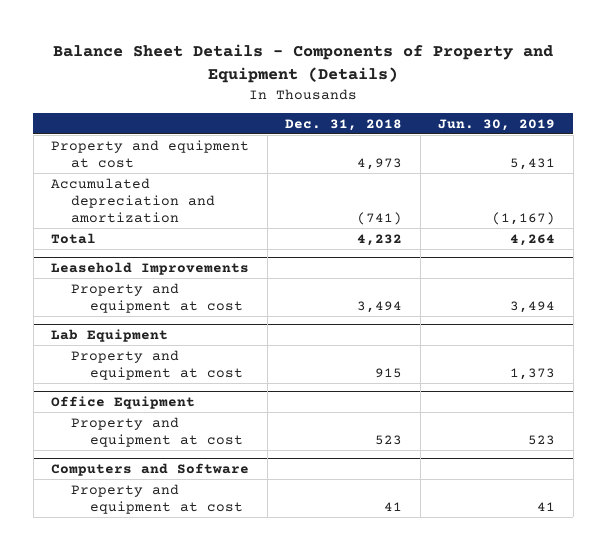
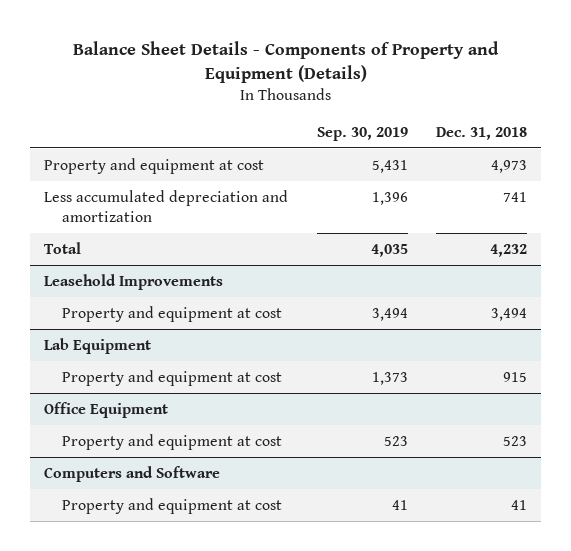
- | Dec. 31, 2018 | Jun. 30, 2019
+ | Sep. 30, 2019 | Dec. 31, 2018
- Accumulated depreciation and amortization | (741) | (1,167)
+ Less accumulated depreciation and amortization | 1,396 | 741

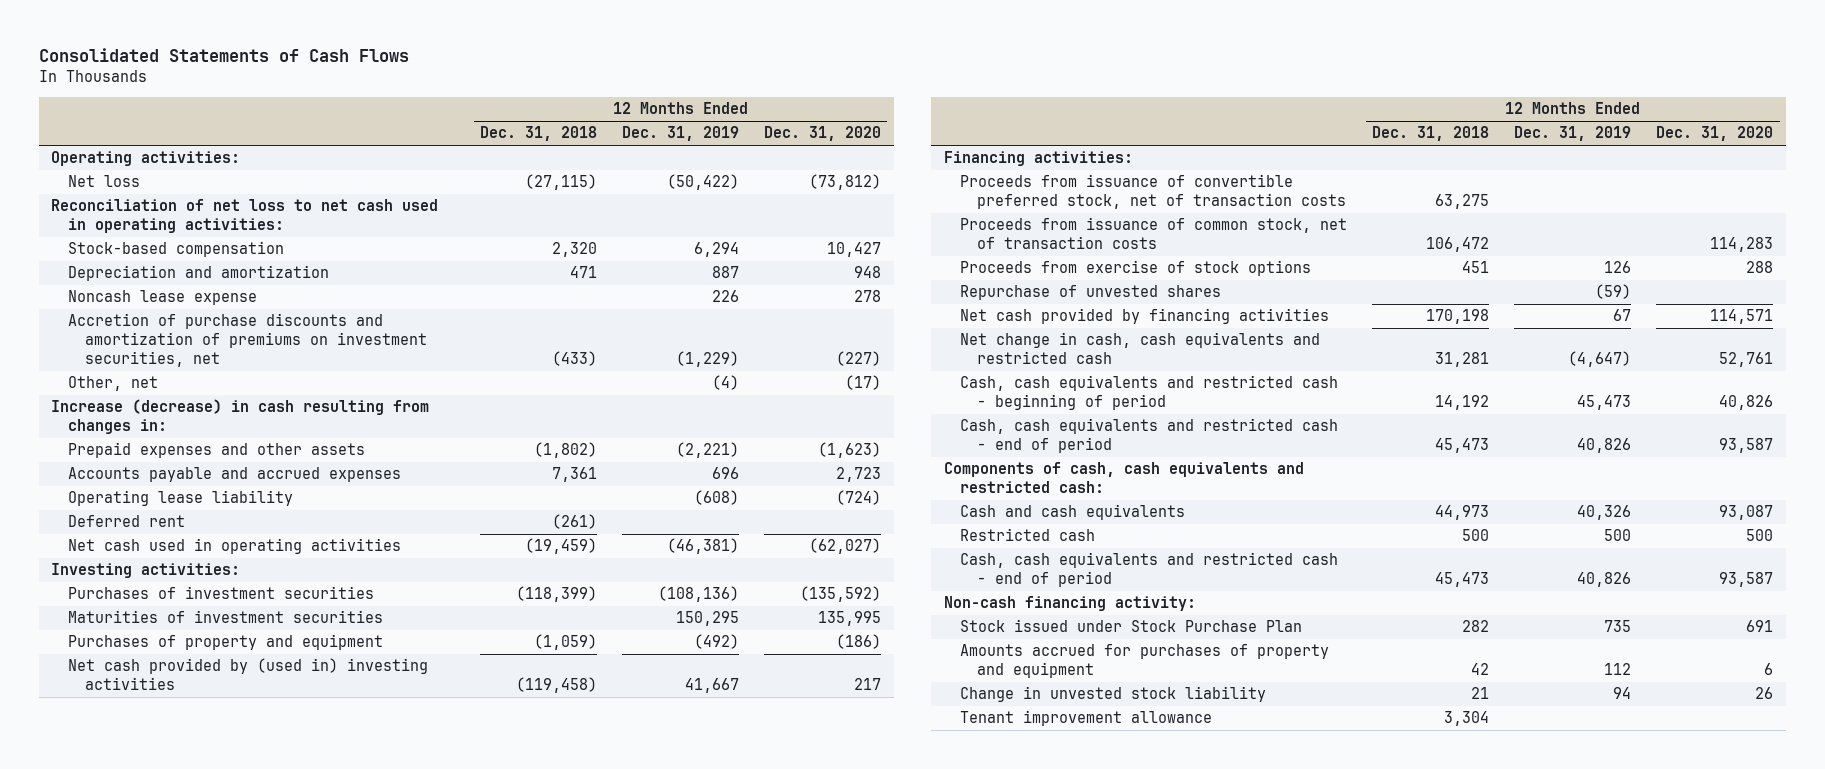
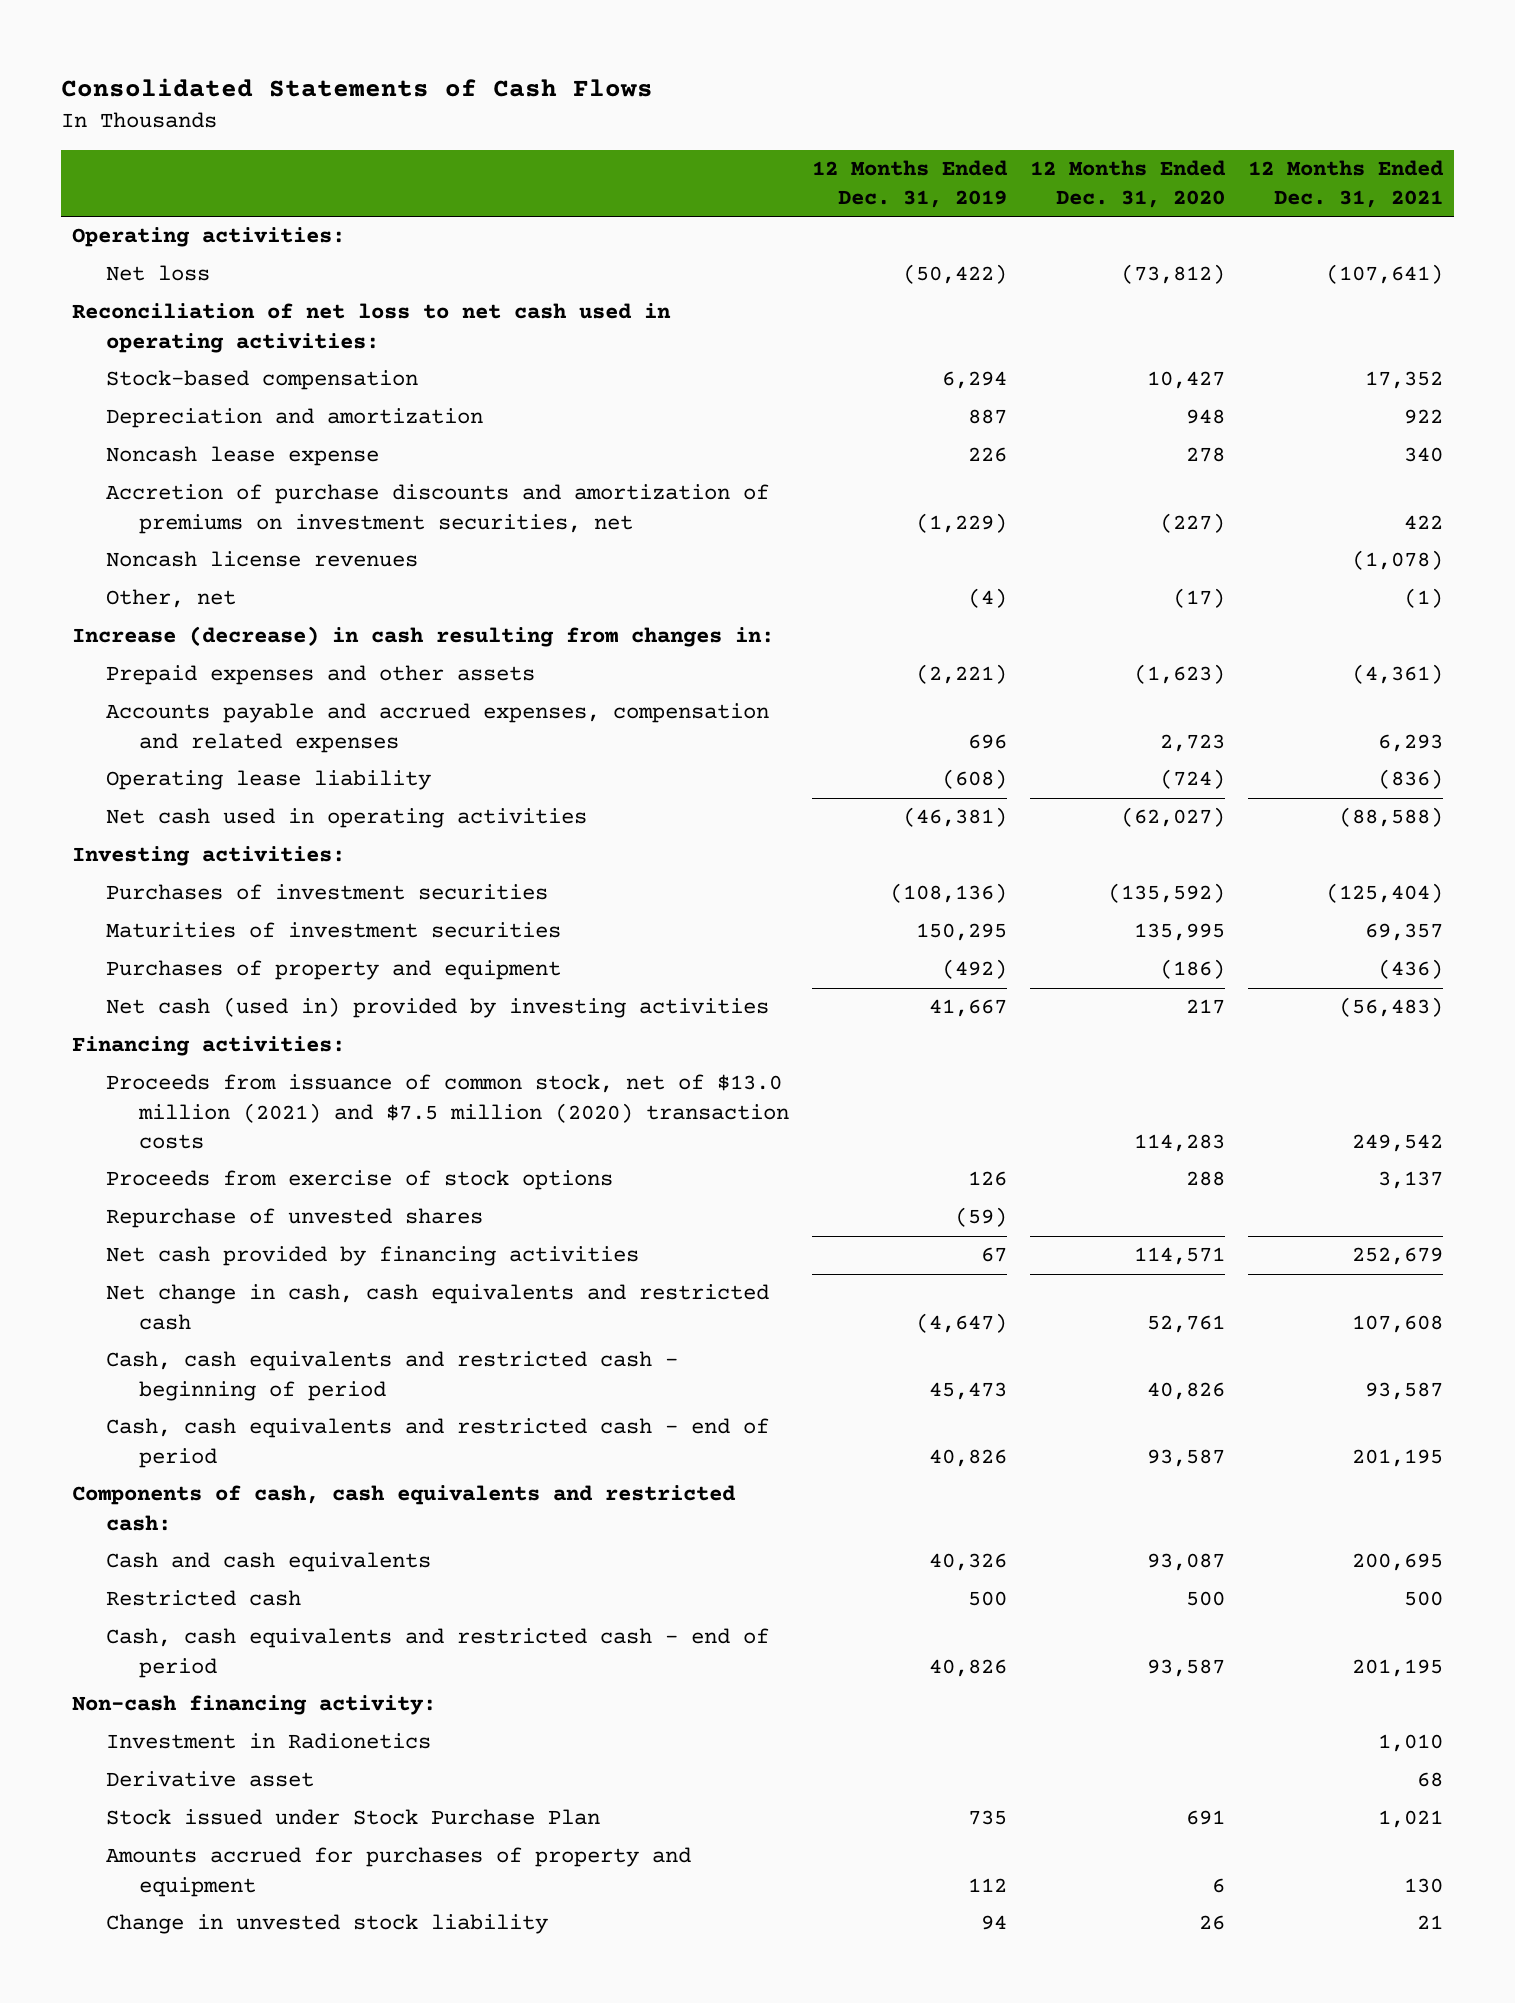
- | 12 Months Ended Dec. 31, 2018 | 12 Months Ended Dec. 31, 2019 | 12 Months Ended Dec. 31, 2020
+ | 12 Months Ended Dec. 31, 2019 | 12 Months Ended Dec. 31, 2020 | 12 Months Ended Dec. 31, 2021
+ Noncash license revenues | | | (1,078)
- Accounts payable and accrued expenses | 7,361 | 696 | 2,723
+ Accounts payable and accrued expenses, compensation and related expenses | 696 | 2,723 | 6,293
- Deferred rent | (261) | |
- Net cash provided by (used in) investing activities | (119,458) | 41,667 | 217
+ Net cash (used in) provided by investing activities | 41,667 | 217 | (56,483)
- Proceeds from issuance of convertible preferred stock, net of transaction costs | 63,275 | |
- Proceeds from issuance of common stock, net of transaction costs | 106,472 | | 114,283
+ Proceeds from issuance of common stock, net of $13.0 million (2021) and $7.5 million (2020) transaction costs | | 114,283 | 249,542
+ Investment in Radionetics | | | 1,010
+ Derivative asset | | | 68
- Tenant improvement allowance | 3,304 | |

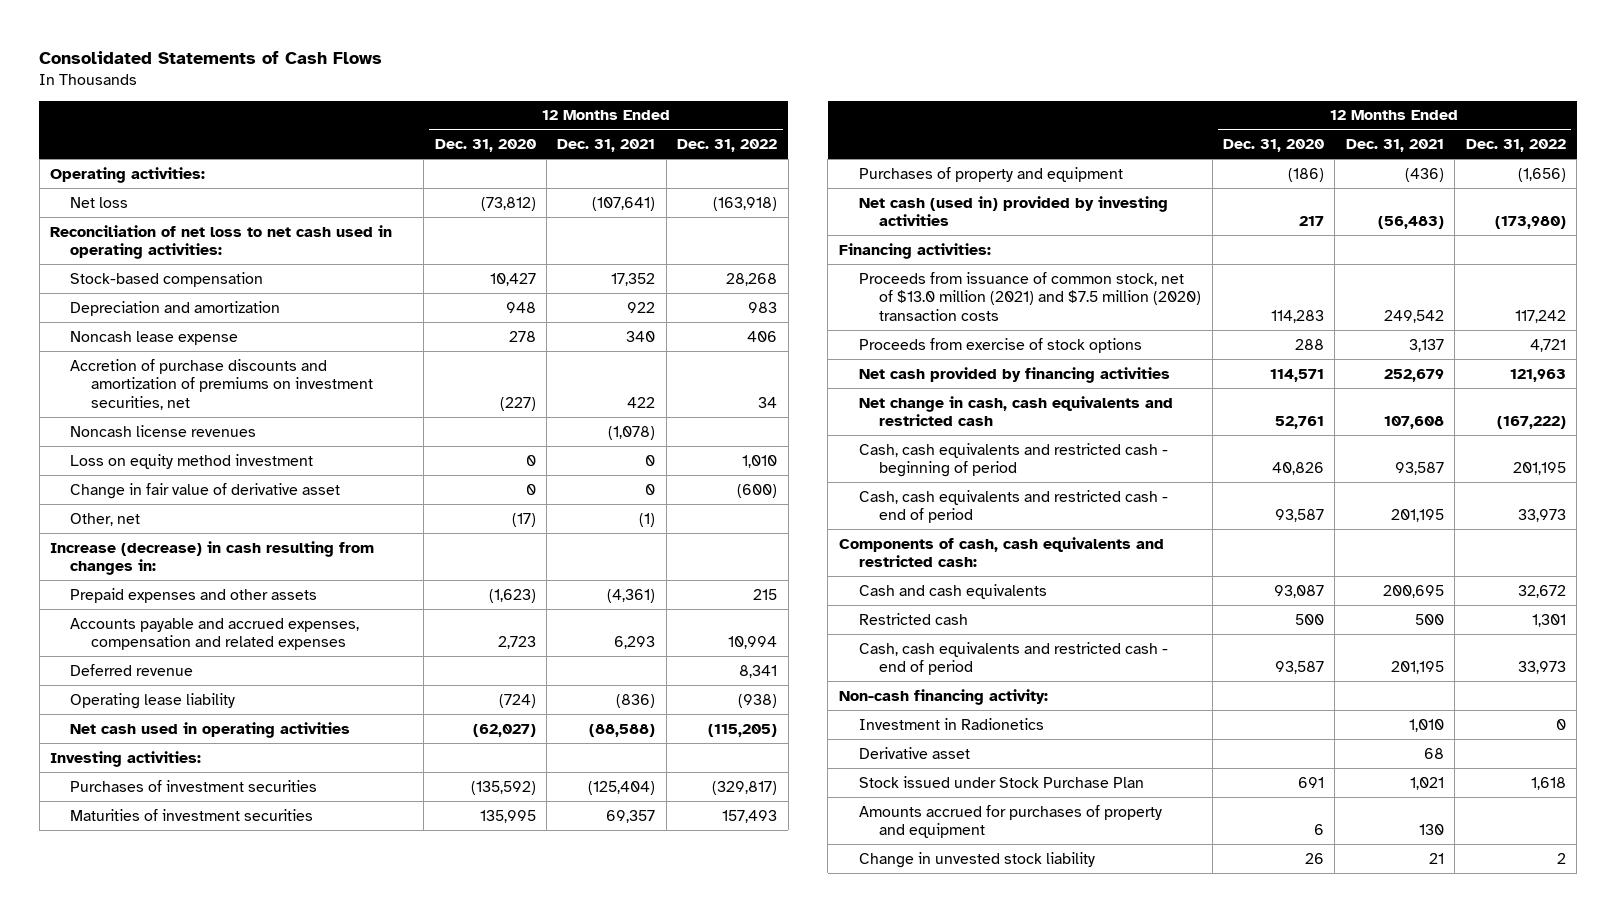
- | 12 Months Ended Dec. 31, 2019 | 12 Months Ended Dec. 31, 2020 | 12 Months Ended Dec. 31, 2021
+ | 12 Months Ended Dec. 31, 2020 | 12 Months Ended Dec. 31, 2021 | 12 Months Ended Dec. 31, 2022
+ Loss on equity method investment | 0 | 0 | 1,010
+ Change in fair value of derivative asset | 0 | 0 | (600)
+ Deferred revenue | | | 8,341
- Repurchase of unvested shares | (59) | |

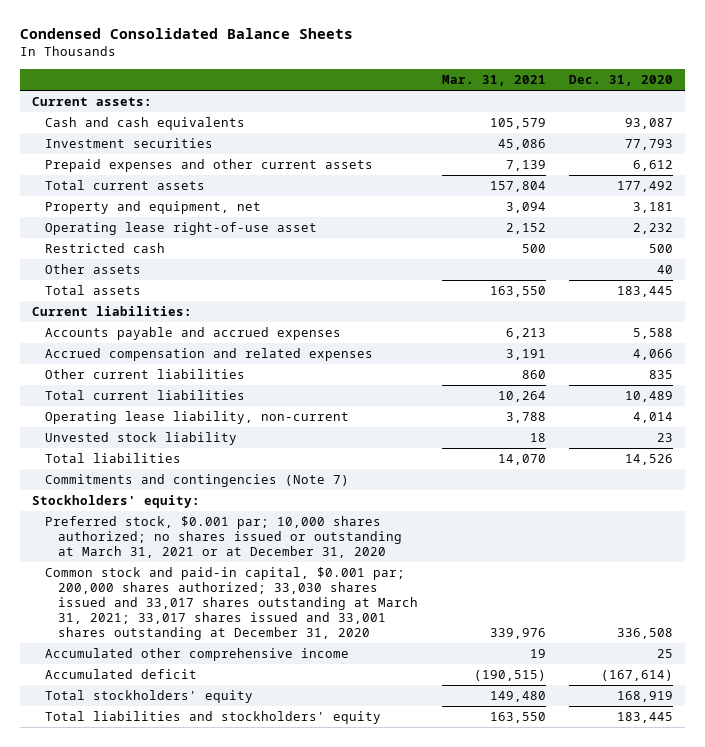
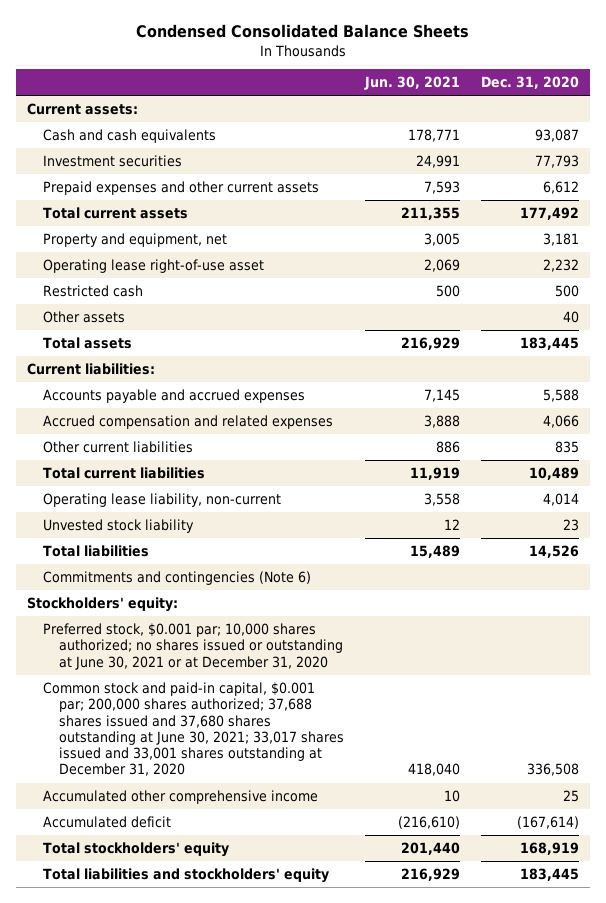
- | Mar. 31, 2021 | Dec. 31, 2020
+ | Jun. 30, 2021 | Dec. 31, 2020
- Commitments and contingencies (Note 7)
+ Commitments and contingencies (Note 6)
- Preferred stock, $0.001 par; 10,000 shares authorized; no shares issued or outstanding at March 31, 2021 or at December 31, 2020
- Common stock and paid-in capital, $0.001 par; 200,000 shares authorized; 33,030 shares issued and 33,017 shares outstanding at March 31, 2021; 33,017 shares issued and 33,001 shares outstanding at December 31, 2020 | 339,976 | 336,508
+ Preferred stock, $0.001 par; 10,000 shares authorized; no shares issued or outstanding at June 30, 2021 or at December 31, 2020
+ Common stock and paid-in capital, $0.001 par; 200,000 shares authorized; 37,688 shares issued and 37,680 shares outstanding at June 30, 2021; 33,017 shares issued and 33,001 shares outstanding at December 31, 2020 | 418,040 | 336,508

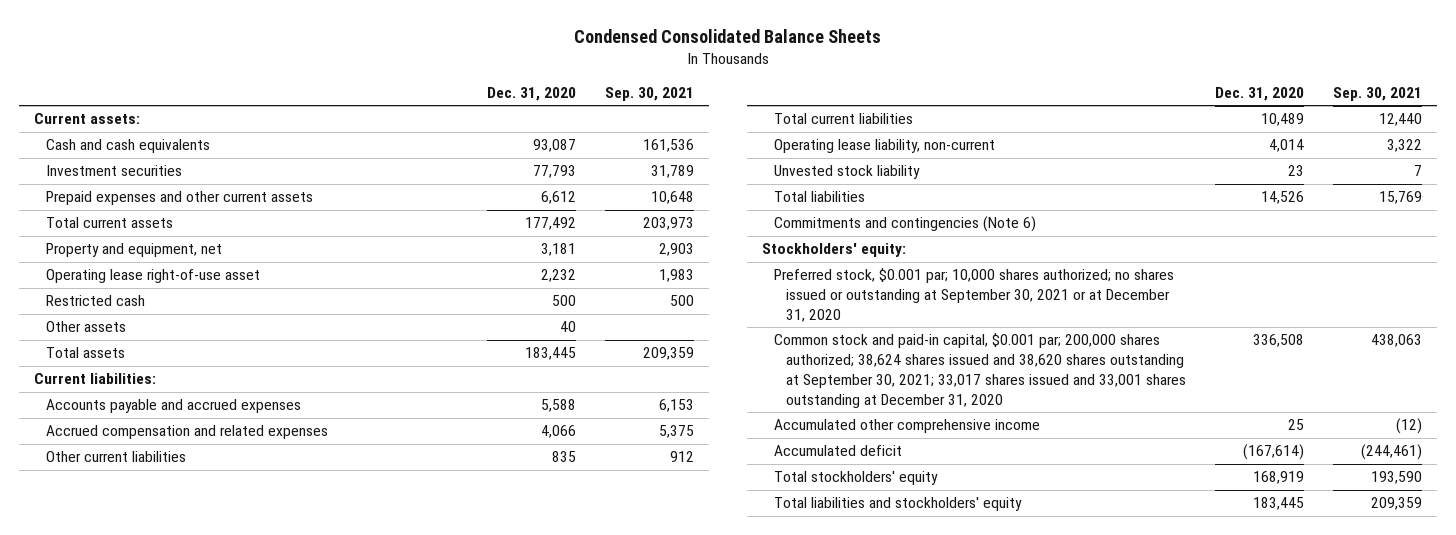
- | Jun. 30, 2021 | Dec. 31, 2020
+ | Dec. 31, 2020 | Sep. 30, 2021
- Preferred stock, $0.001 par; 10,000 shares authorized; no shares issued or outstanding at June 30, 2021 or at December 31, 2020
- Common stock and paid-in capital, $0.001 par; 200,000 shares authorized; 37,688 shares issued and 37,680 shares outstanding at June 30, 2021; 33,017 shares issued and 33,001 shares outstanding at December 31, 2020 | 418,040 | 336,508
+ Preferred stock, $0.001 par; 10,000 shares authorized; no shares issued or outstanding at September 30, 2021 or at December 31, 2020
+ Common stock and paid-in capital, $0.001 par; 200,000 shares authorized; 38,624 shares issued and 38,620 shares outstanding at September 30, 2021; 33,017 shares issued and 33,001 shares outstanding at December 31, 2020 | 336,508 | 438,063

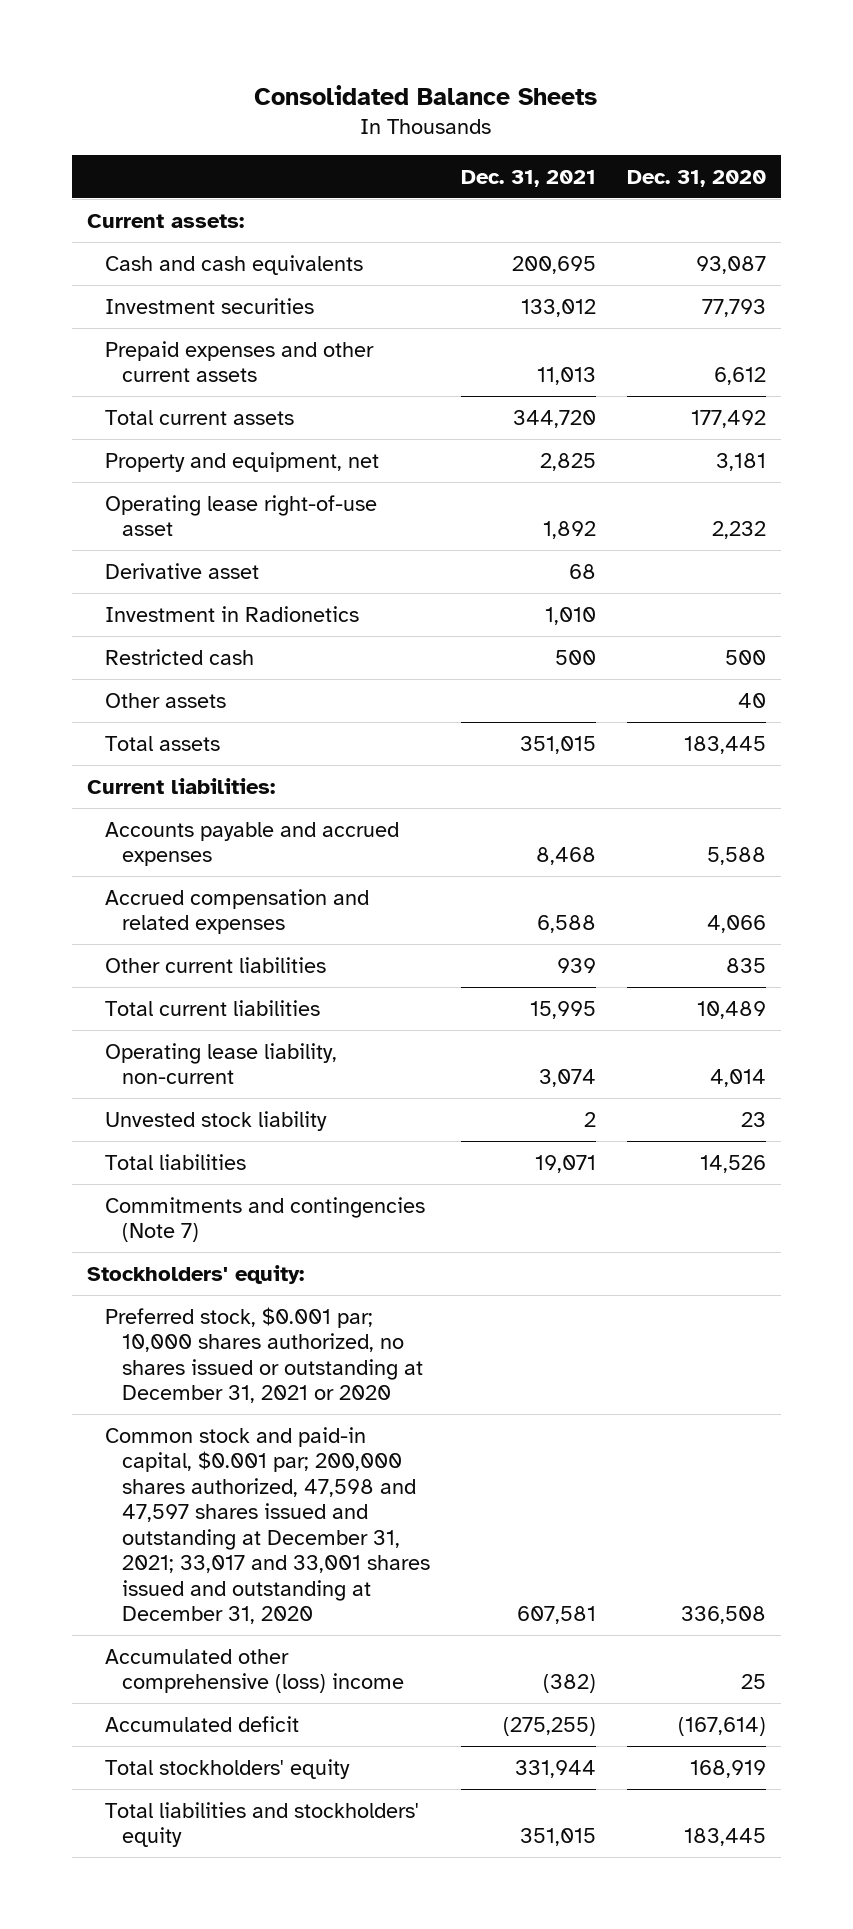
- Condensed Consolidated Balance Sheets
+ Consolidated Balance Sheets
- | Dec. 31, 2020 | Sep. 30, 2021
+ | Dec. 31, 2021 | Dec. 31, 2020
+ Derivative asset | 68 |
+ Investment in Radionetics | 1,010 |
- Commitments and contingencies (Note 6)
+ Commitments and contingencies (Note 7)
- Preferred stock, $0.001 par; 10,000 shares authorized; no shares issued or outstanding at September 30, 2021 or at December 31, 2020
- Common stock and paid-in capital, $0.001 par; 200,000 shares authorized; 38,624 shares issued and 38,620 shares outstanding at September 30, 2021; 33,017 shares issued and 33,001 shares outstanding at December 31, 2020 | 336,508 | 438,063
- Accumulated other comprehensive income | 25 | (12)
+ Preferred stock, $0.001 par; 10,000 shares authorized, no shares issued or outstanding at December 31, 2021 or 2020
+ Common stock and paid-in capital, $0.001 par; 200,000 shares authorized, 47,598 and 47,597 shares issued and outstanding at December 31, 2021; 33,017 and 33,001 shares issued and outstanding at December 31, 2020 | 607,581 | 336,508
+ Accumulated other comprehensive (loss) income | (382) | 25

